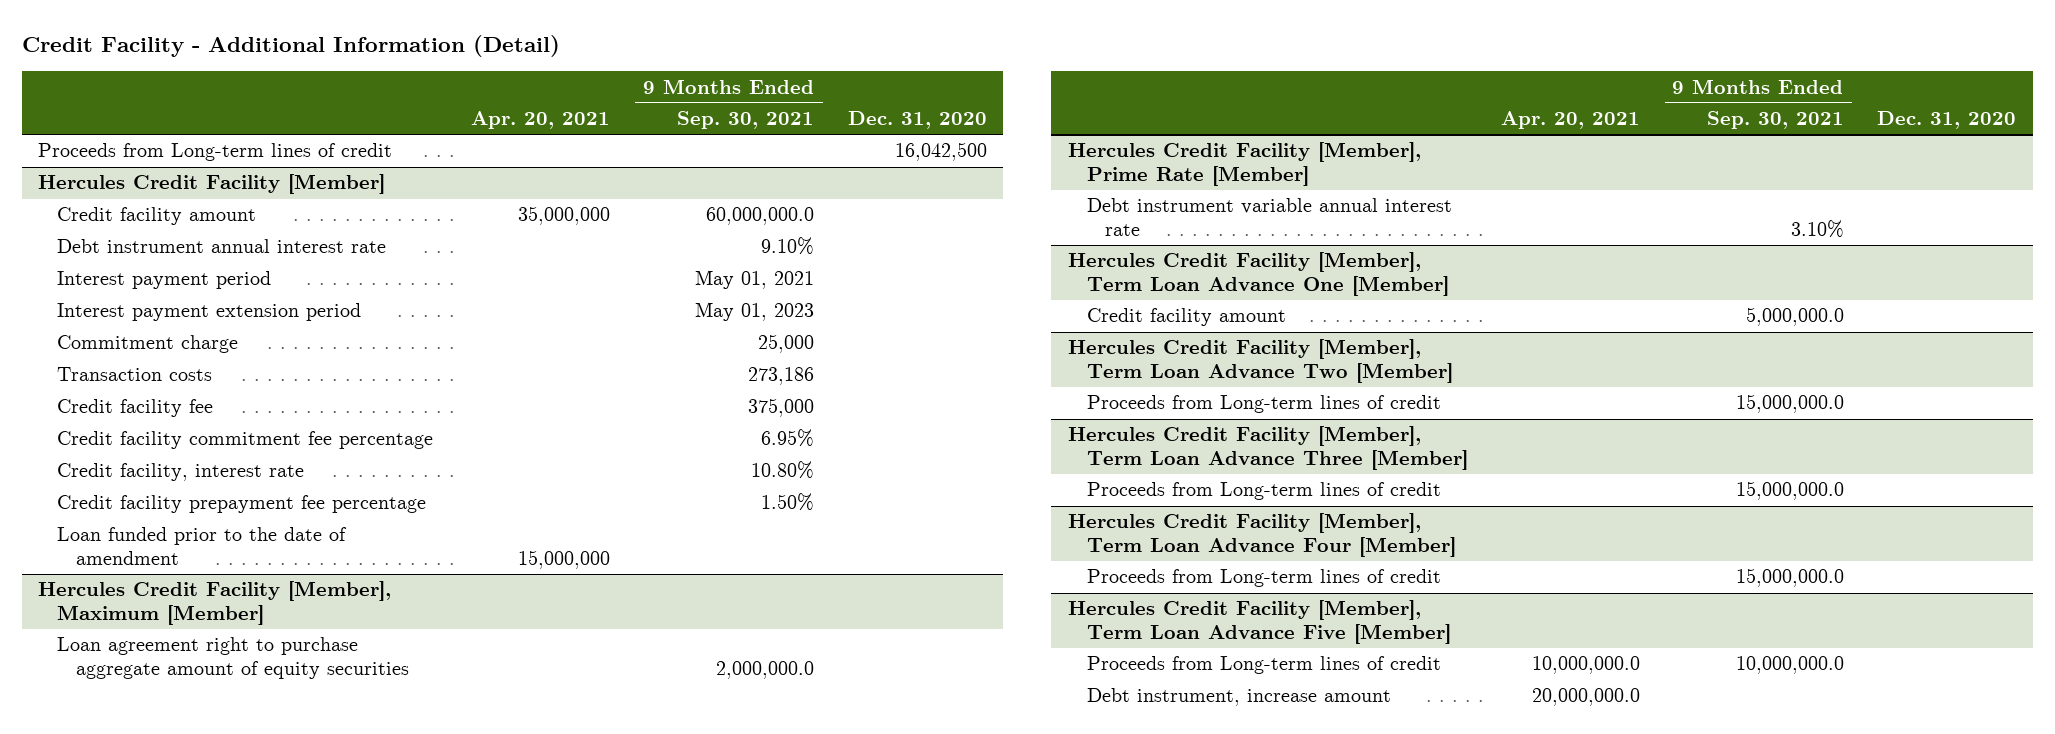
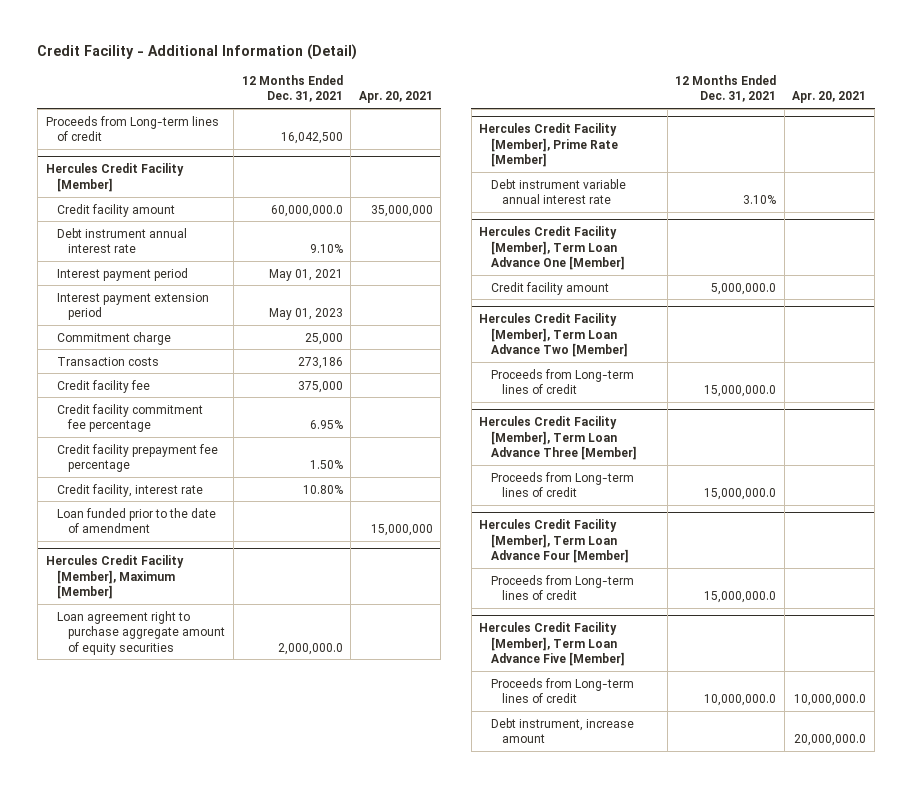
- | Apr. 20, 2021 | 9 Months Ended Sep. 30, 2021 | Dec. 31, 2020
+ | 12 Months Ended Dec. 31, 2021 | Apr. 20, 2021
@ Hercules Credit Facility [Member]
moved down: Credit facility, interest rate | 10.80% |

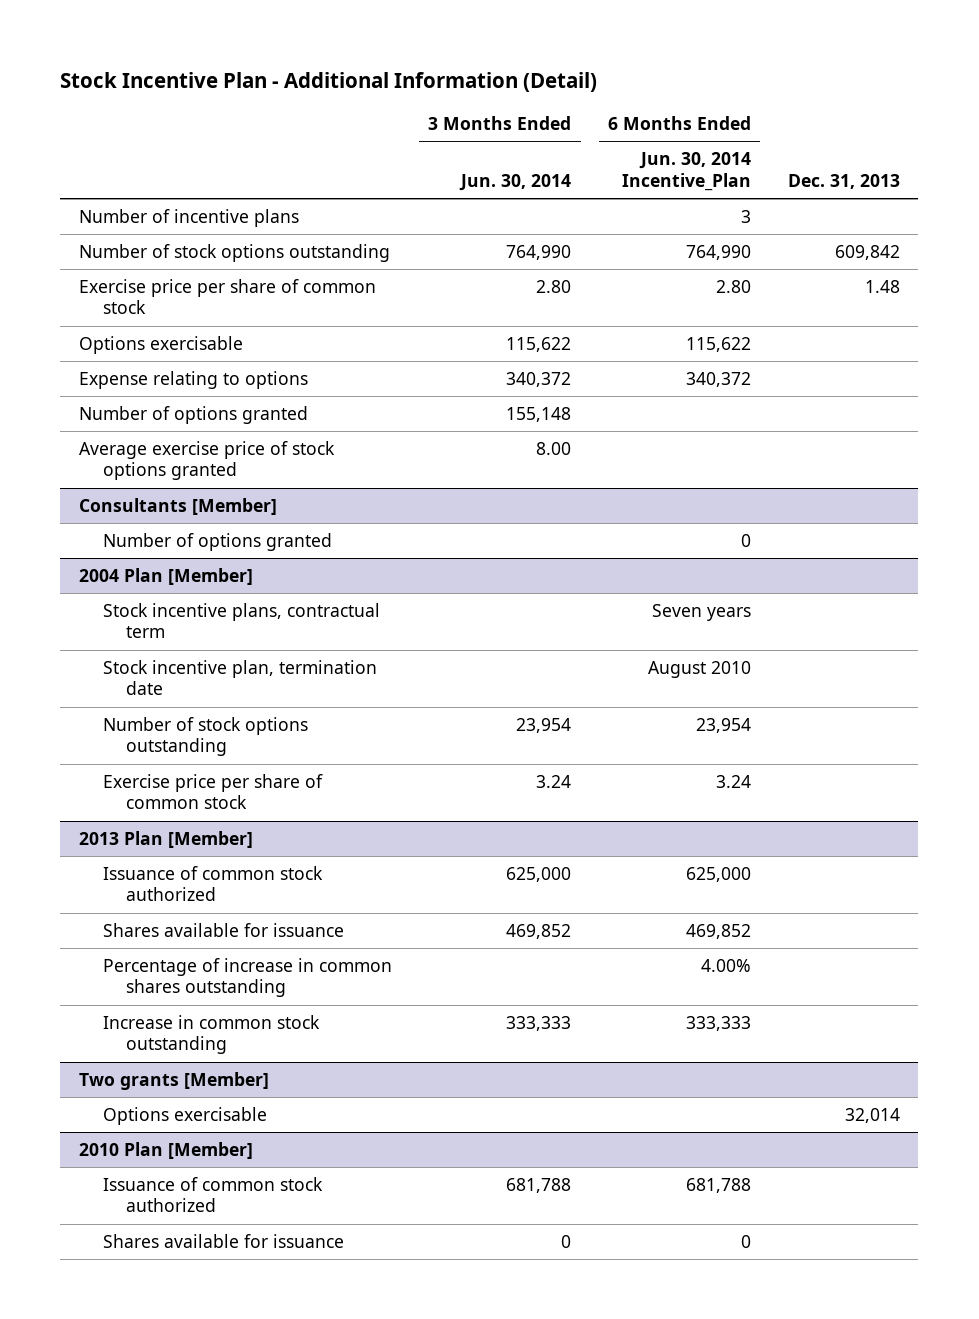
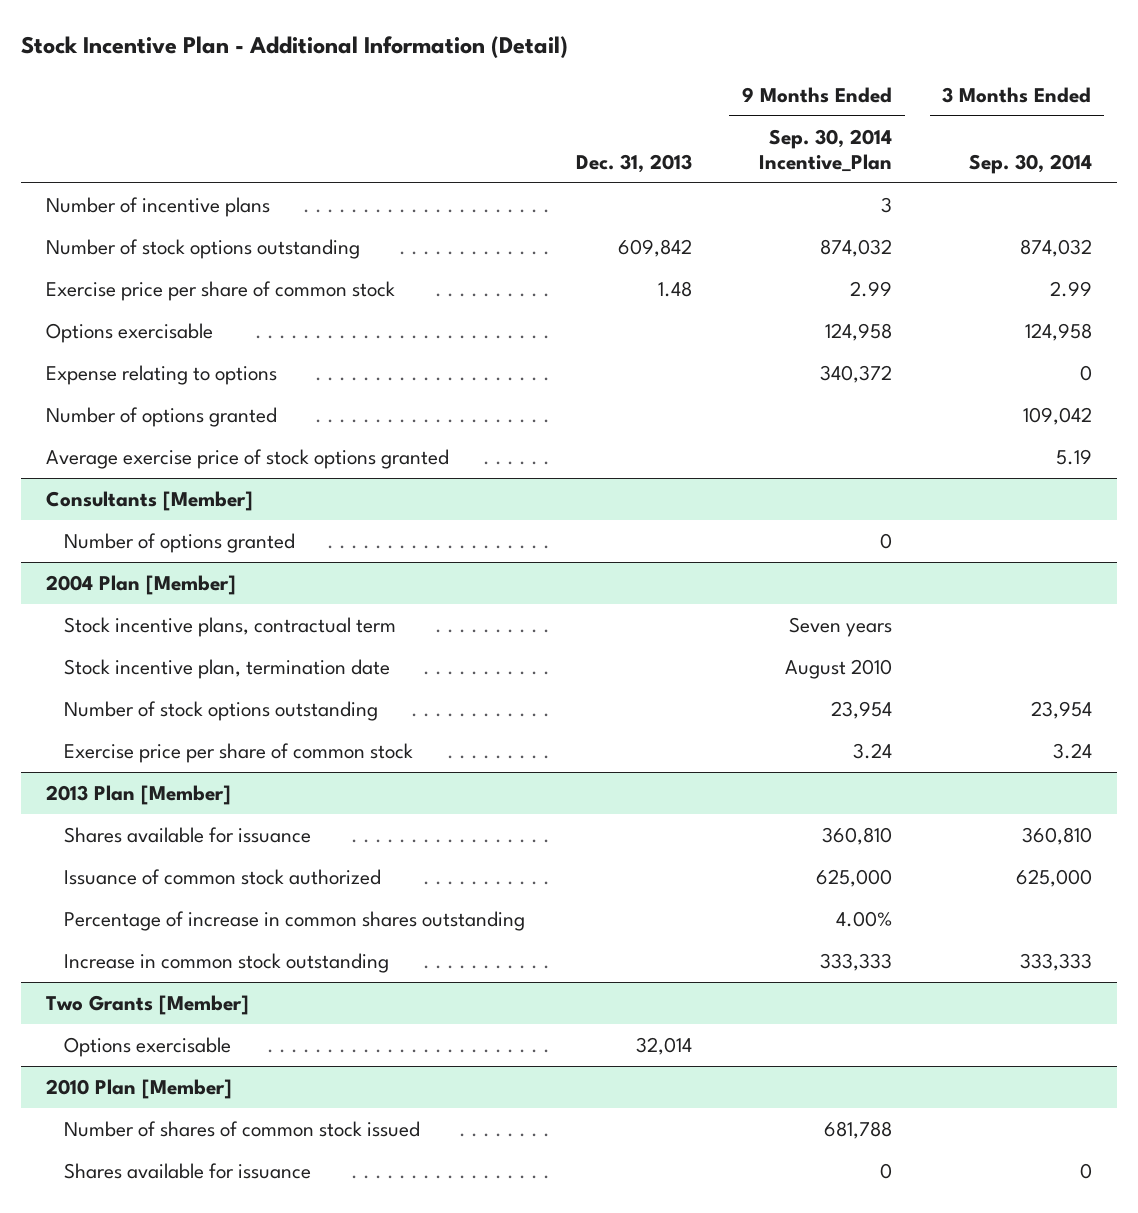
- | 3 Months Ended Jun. 30, 2014 | 6 Months Ended Jun. 30, 2014 Incentive_Plan | Dec. 31, 2013
+ | Dec. 31, 2013 | 9 Months Ended Sep. 30, 2014 Incentive_Plan | 3 Months Ended Sep. 30, 2014
@ 2013 Plan [Member]
moved down: Issuance of common stock authorized | | 625,000 | 625,000
- Two grants [Member]
+ Two Grants [Member]
@ 2010 Plan [Member]
- Issuance of common stock authorized | 681,788 | 681,788 |
+ Number of shares of common stock issued | | 681,788 |

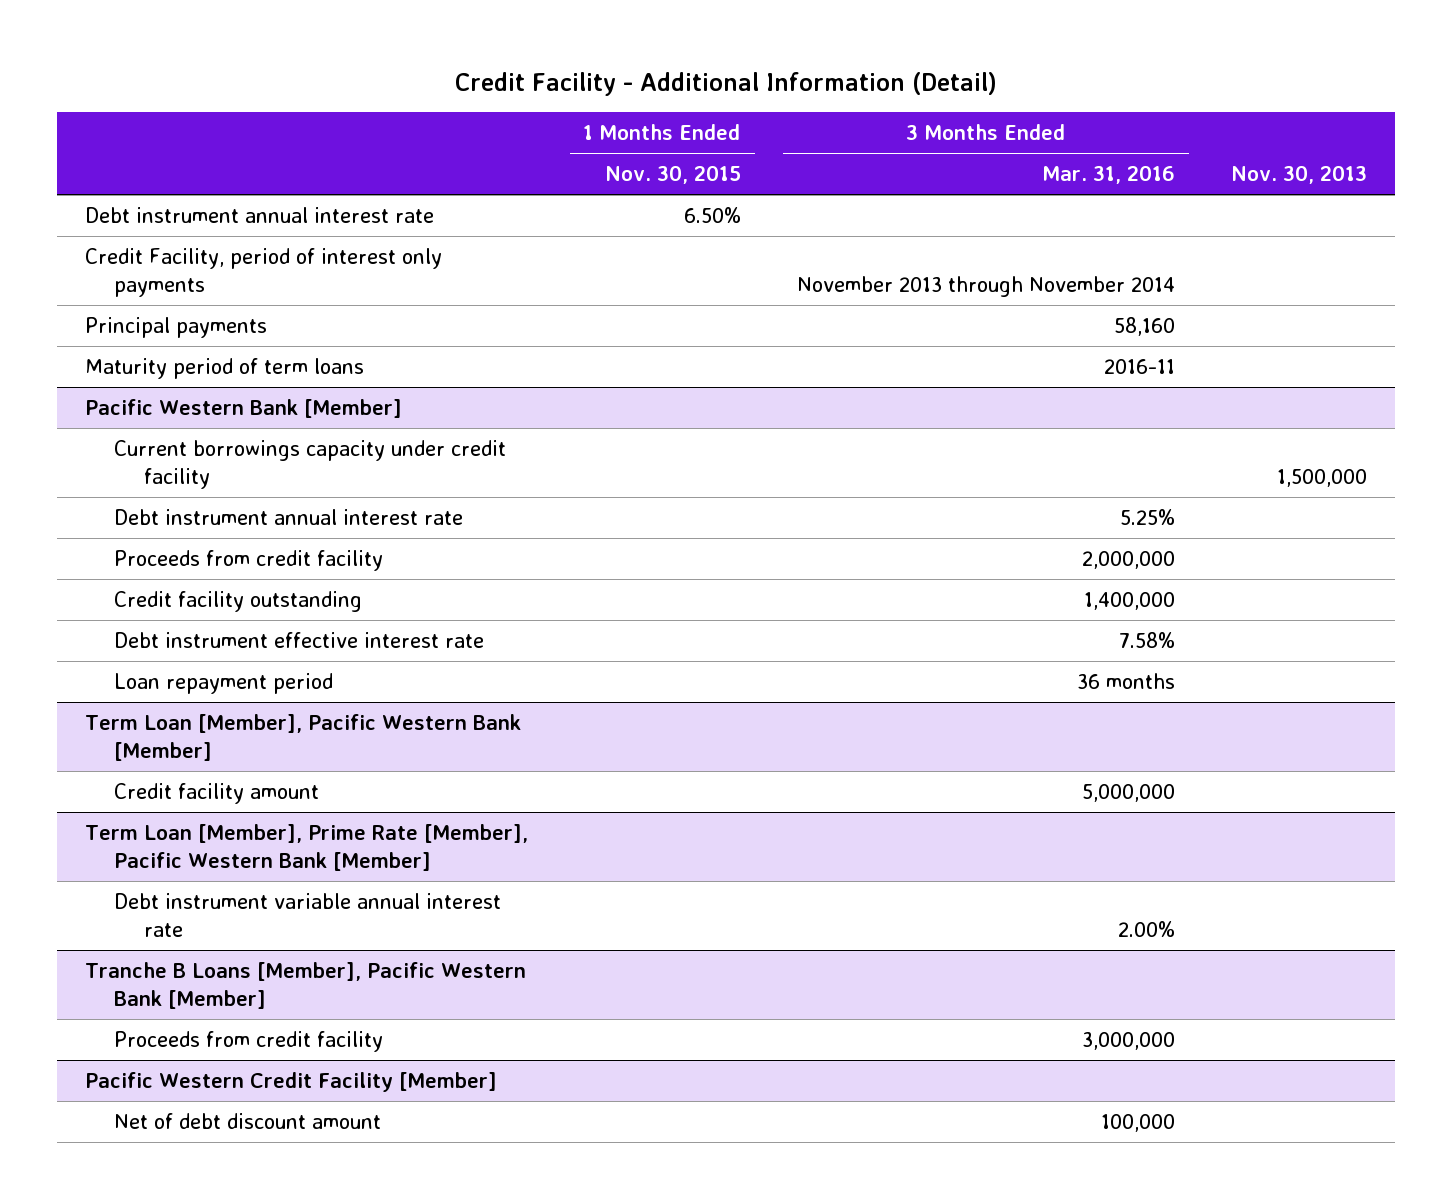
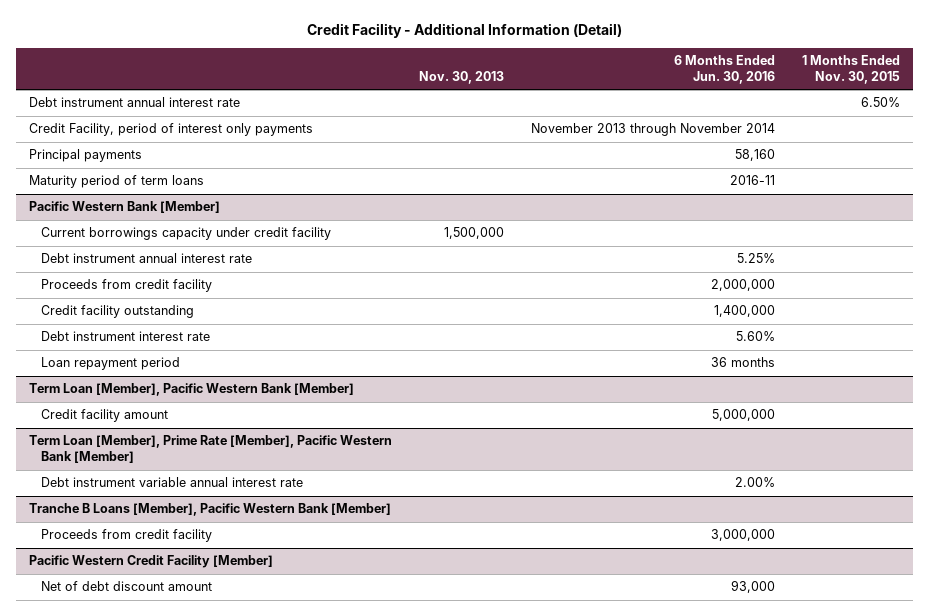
- | 1 Months Ended Nov. 30, 2015 | 3 Months Ended Mar. 31, 2016 | Nov. 30, 2013
+ | Nov. 30, 2013 | 6 Months Ended Jun. 30, 2016 | 1 Months Ended Nov. 30, 2015
@ Pacific Western Bank [Member]
- Debt instrument effective interest rate | | 7.58% |
+ Debt instrument interest rate | | 5.60% |

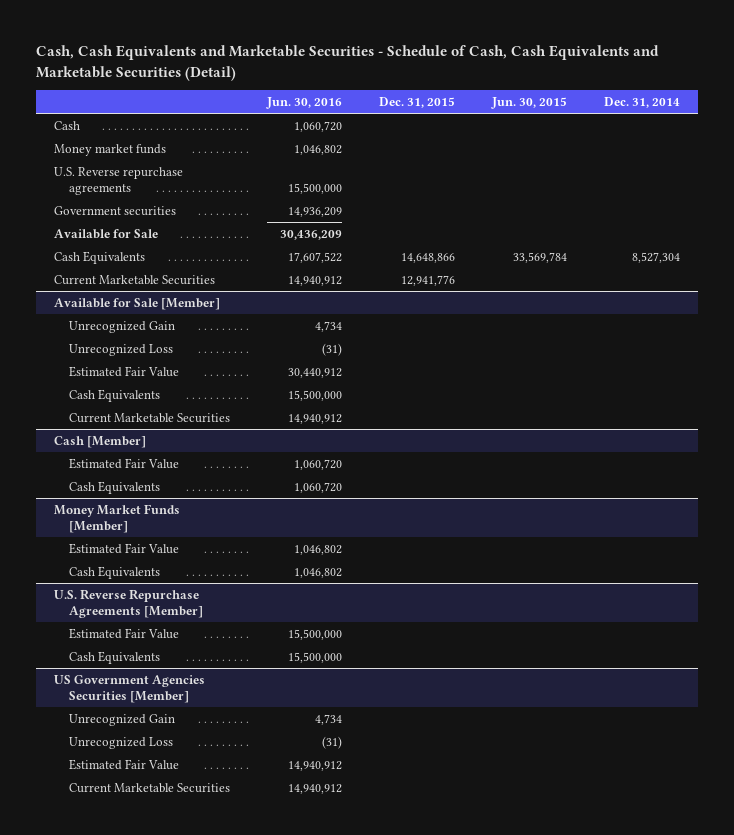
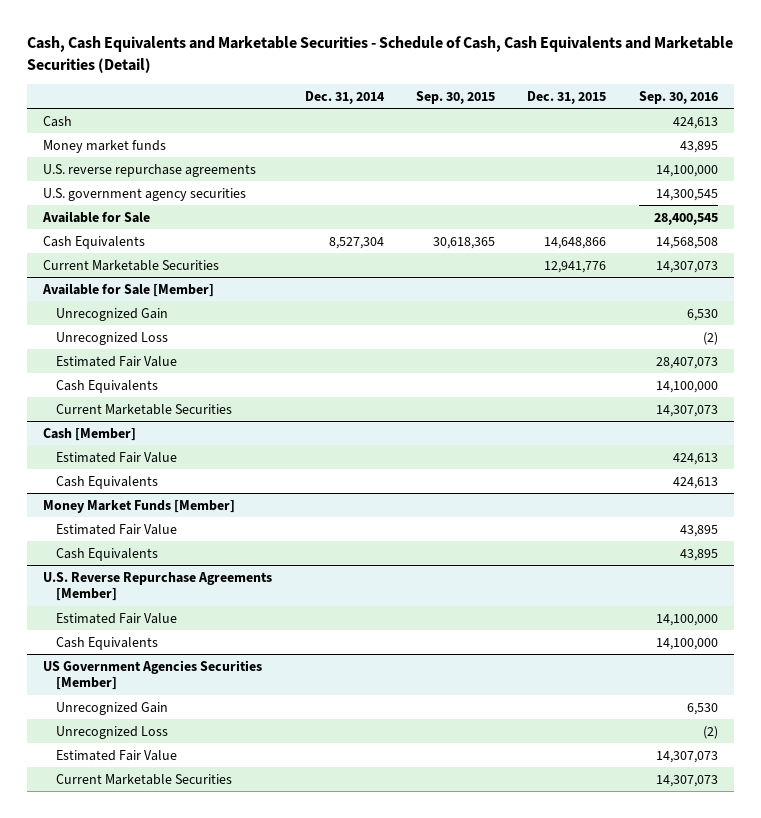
- | Jun. 30, 2016 | Dec. 31, 2015 | Jun. 30, 2015 | Dec. 31, 2014
+ | Dec. 31, 2014 | Sep. 30, 2015 | Dec. 31, 2015 | Sep. 30, 2016
- U.S. Reverse repurchase agreements | 15,500,000 | | |
- Government securities | 14,936,209 | | |
+ U.S. reverse repurchase agreements | | | | 14,100,000
+ U.S. government agency securities | | | | 14,300,545

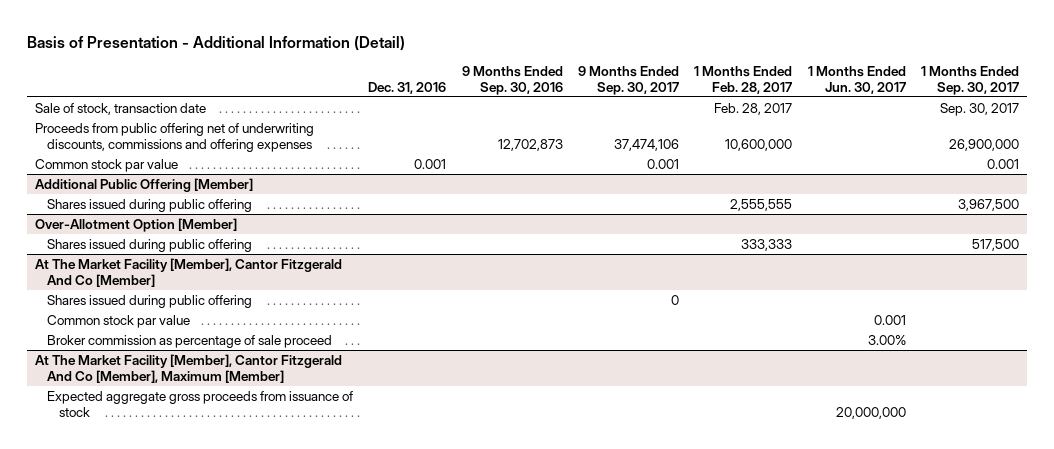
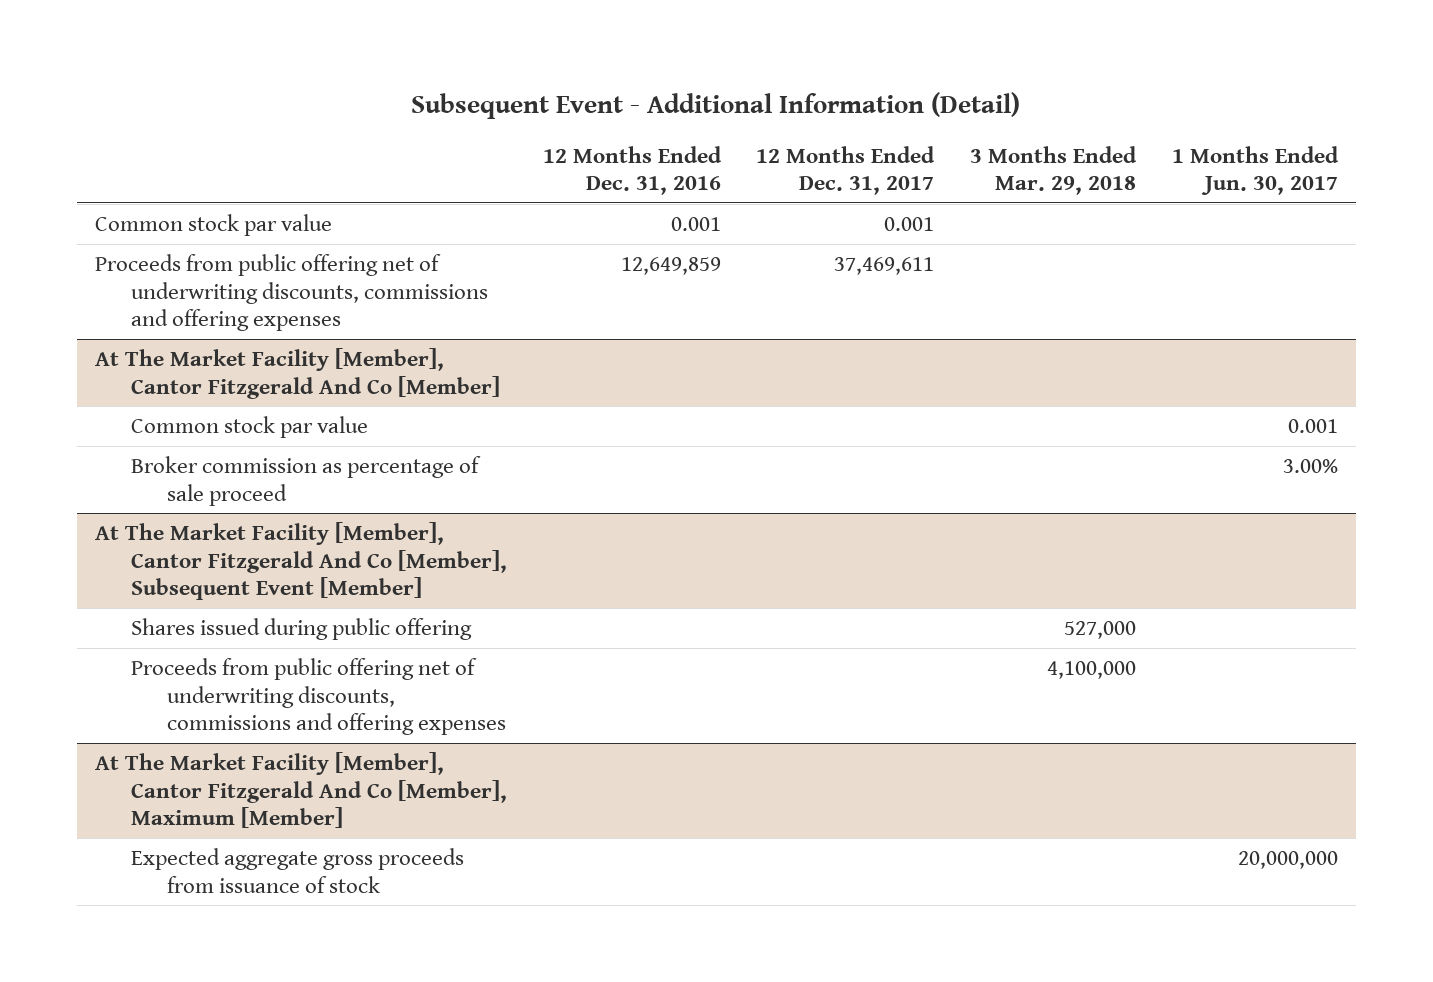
- Basis of Presentation - Additional Information (Detail)
+ Subsequent Event - Additional Information (Detail)
- | Dec. 31, 2016 | 9 Months Ended Sep. 30, 2016 | 9 Months Ended Sep. 30, 2017 | 1 Months Ended Feb. 28, 2017 | 1 Months Ended Jun. 30, 2017 | 1 Months Ended Sep. 30, 2017
+ | 12 Months Ended Dec. 31, 2016 | 12 Months Ended Dec. 31, 2017 | 3 Months Ended Mar. 29, 2018 | 1 Months Ended Jun. 30, 2017
- Sale of stock, transaction date | | | | Feb. 28, 2017 | | Sep. 30, 2017
- Additional Public Offering [Member]
- Shares issued during public offering | | | | 2,555,555 | | 3,967,500
- Over-Allotment Option [Member]
- Shares issued during public offering | | | | 333,333 | | 517,500
moved down: Proceeds from public offering net of underwriting discounts, commissions and offering expenses | 12,649,859 | 37,469,611 | |
@ At The Market Facility [Member], Cantor Fitzgerald And Co [Member]
- Shares issued during public offering | | | 0 | | |
+ At The Market Facility [Member], Cantor Fitzgerald And Co [Member], Subsequent Event [Member]
+ Shares issued during public offering | | | 527,000 |
+ Proceeds from public offering net of underwriting discounts, commissions and offering expenses | | | 4,100,000 |

